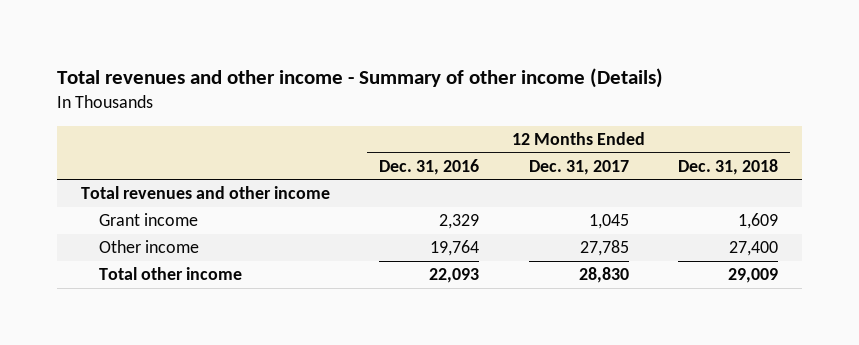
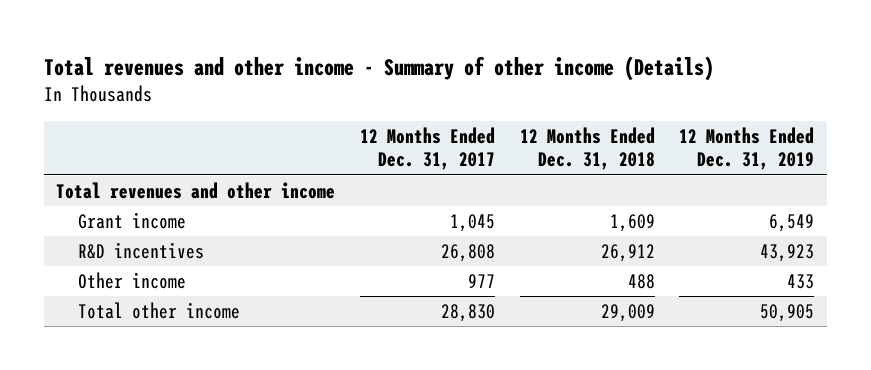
- | 12 Months Ended Dec. 31, 2016 | 12 Months Ended Dec. 31, 2017 | 12 Months Ended Dec. 31, 2018
+ | 12 Months Ended Dec. 31, 2017 | 12 Months Ended Dec. 31, 2018 | 12 Months Ended Dec. 31, 2019
- Other income | 19,764 | 27,785 | 27,400
+ R&D incentives | 26,808 | 26,912 | 43,923
+ Other income | 977 | 488 | 433

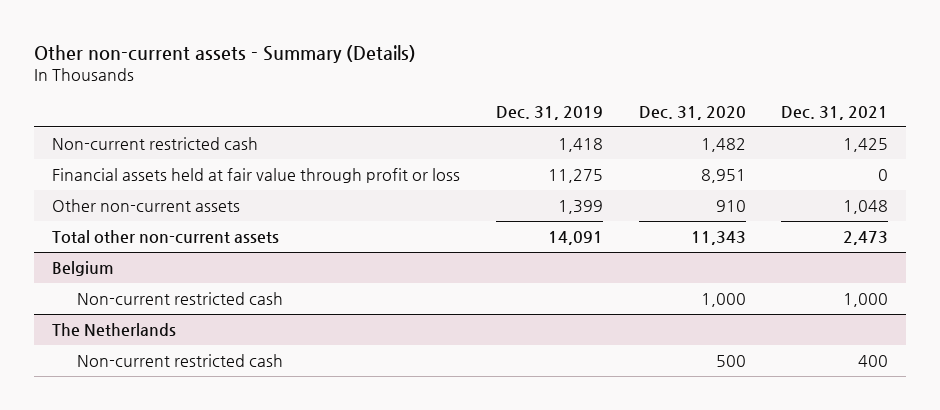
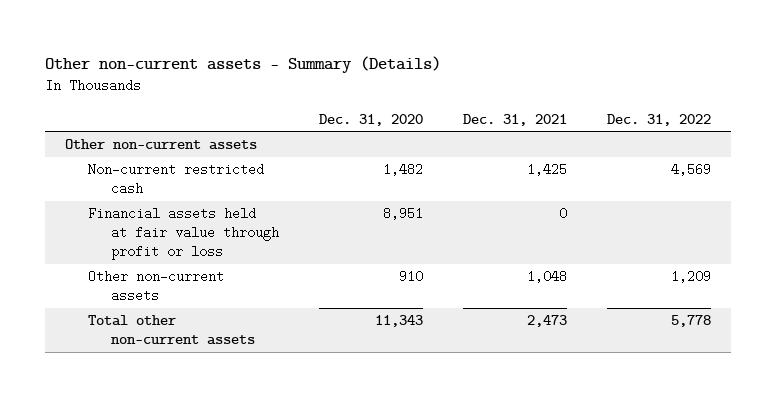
- | Dec. 31, 2019 | Dec. 31, 2020 | Dec. 31, 2021
+ | Dec. 31, 2020 | Dec. 31, 2021 | Dec. 31, 2022
+ Other non-current assets
- Belgium
- Non-current restricted cash | | 1,000 | 1,000
- The Netherlands
- Non-current restricted cash | | 500 | 400

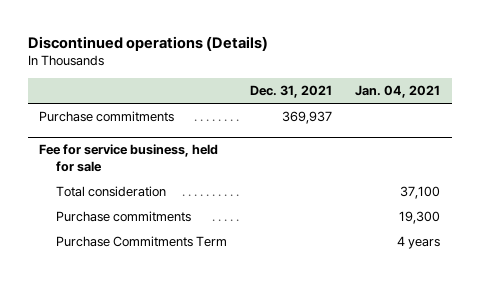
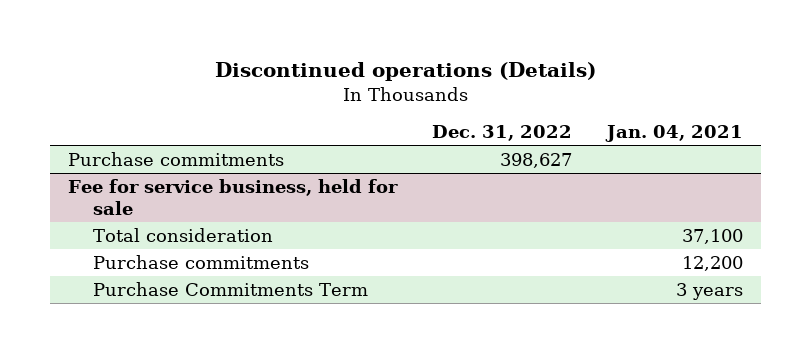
- | Dec. 31, 2021 | Jan. 04, 2021
+ | Dec. 31, 2022 | Jan. 04, 2021
@ Fee for service business, held for sale
- Purchase commitments | | 19,300
- Purchase Commitments Term | | 4 years
+ Purchase commitments | | 12,200
+ Purchase Commitments Term | | 3 years

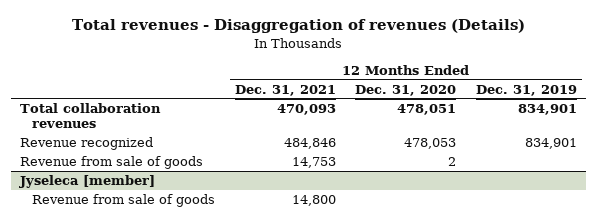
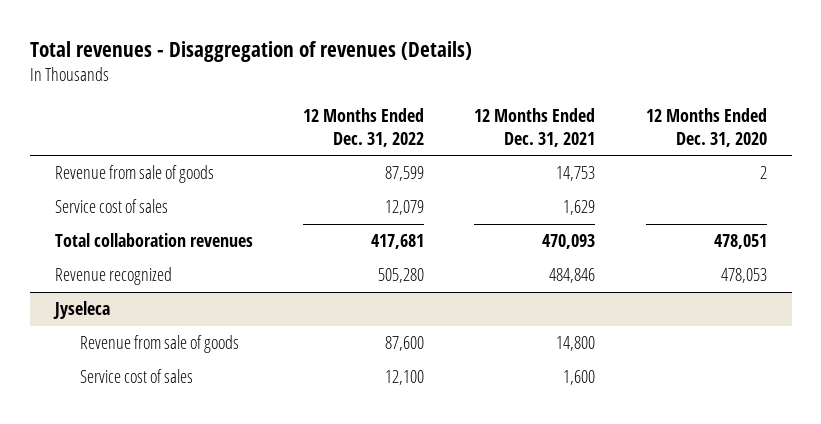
- | 12 Months Ended Dec. 31, 2021 | 12 Months Ended Dec. 31, 2020 | 12 Months Ended Dec. 31, 2019
+ | 12 Months Ended Dec. 31, 2022 | 12 Months Ended Dec. 31, 2021 | 12 Months Ended Dec. 31, 2020
moved up: Revenue from sale of goods | 87,599 | 14,753 | 2
+ Service cost of sales | 12,079 | 1,629 |
- Jyseleca [member]
+ Jyseleca
+ Service cost of sales | 12,100 | 1,600 |

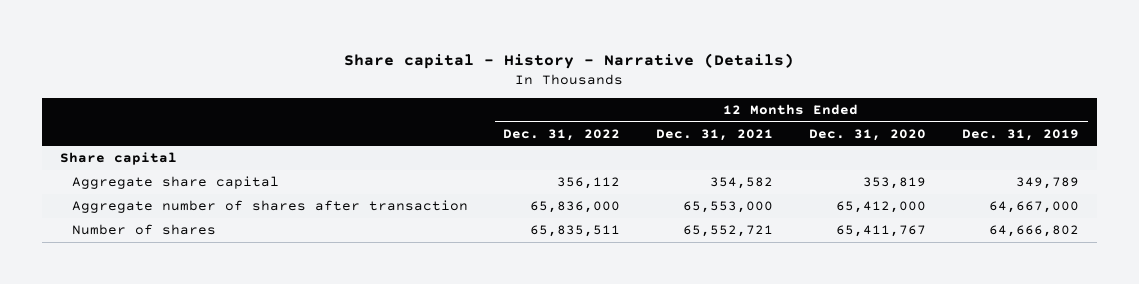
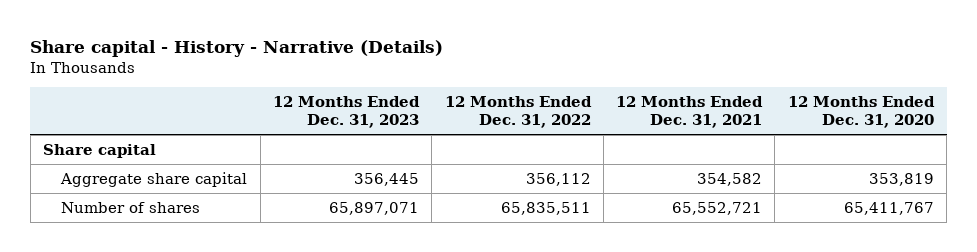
- | 12 Months Ended Dec. 31, 2022 | 12 Months Ended Dec. 31, 2021 | 12 Months Ended Dec. 31, 2020 | 12 Months Ended Dec. 31, 2019
+ | 12 Months Ended Dec. 31, 2023 | 12 Months Ended Dec. 31, 2022 | 12 Months Ended Dec. 31, 2021 | 12 Months Ended Dec. 31, 2020
- Aggregate number of shares after transaction | 65,836,000 | 65,553,000 | 65,412,000 | 64,667,000

